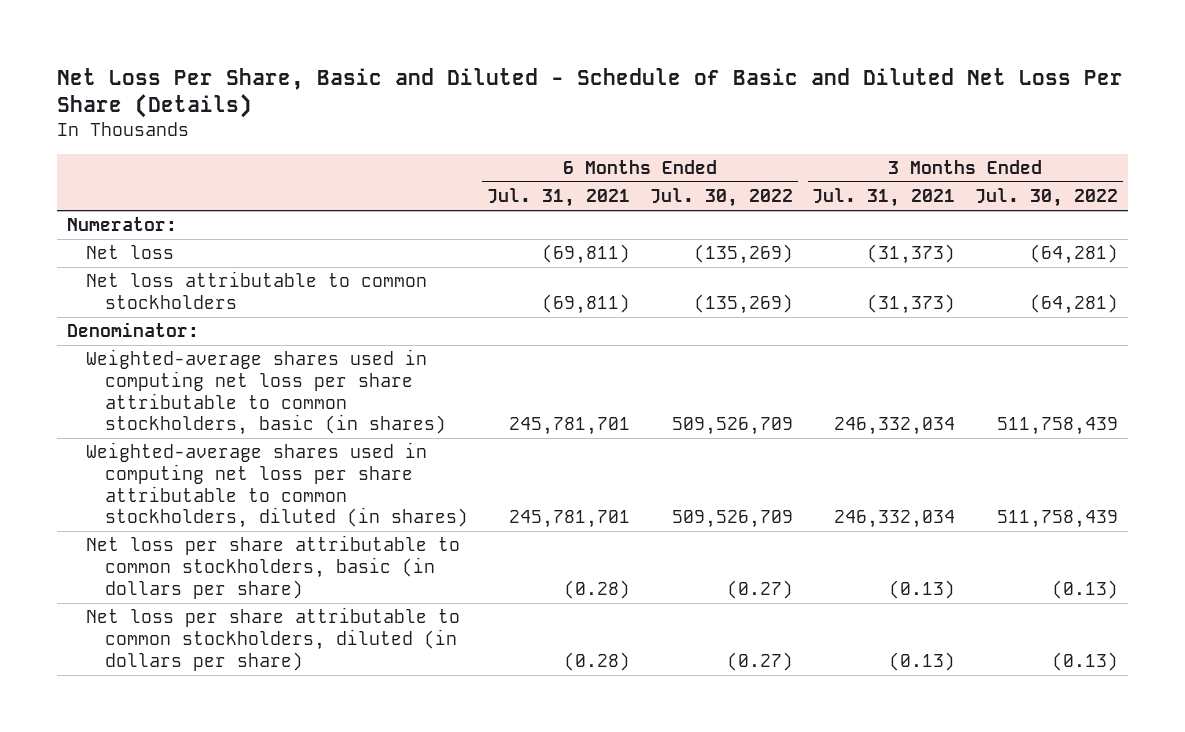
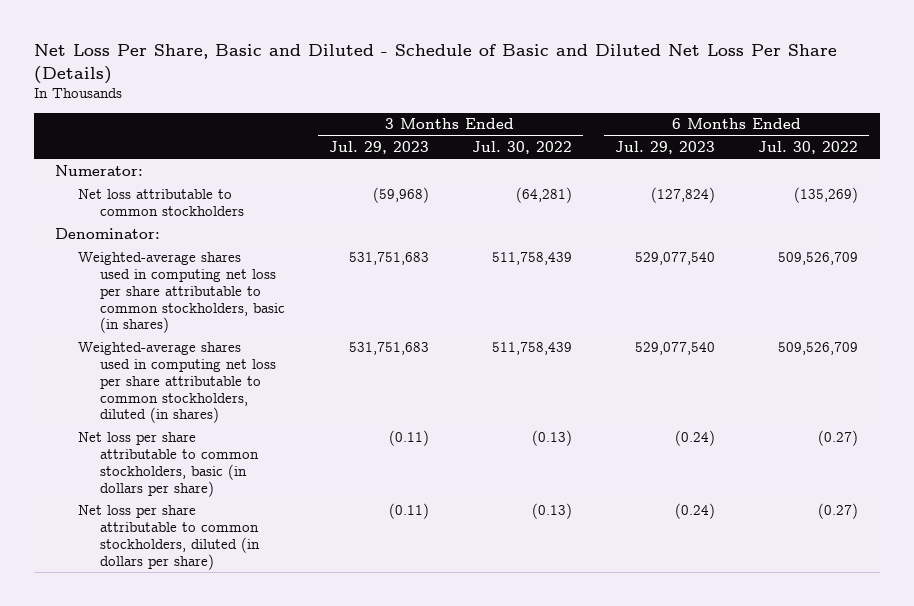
- | 6 Months Ended Jul. 31, 2021 | 6 Months Ended Jul. 30, 2022 | 3 Months Ended Jul. 31, 2021 | 3 Months Ended Jul. 30, 2022
+ | 3 Months Ended Jul. 29, 2023 | 3 Months Ended Jul. 30, 2022 | 6 Months Ended Jul. 29, 2023 | 6 Months Ended Jul. 30, 2022
- Net loss | (69,811) | (135,269) | (31,373) | (64,281)

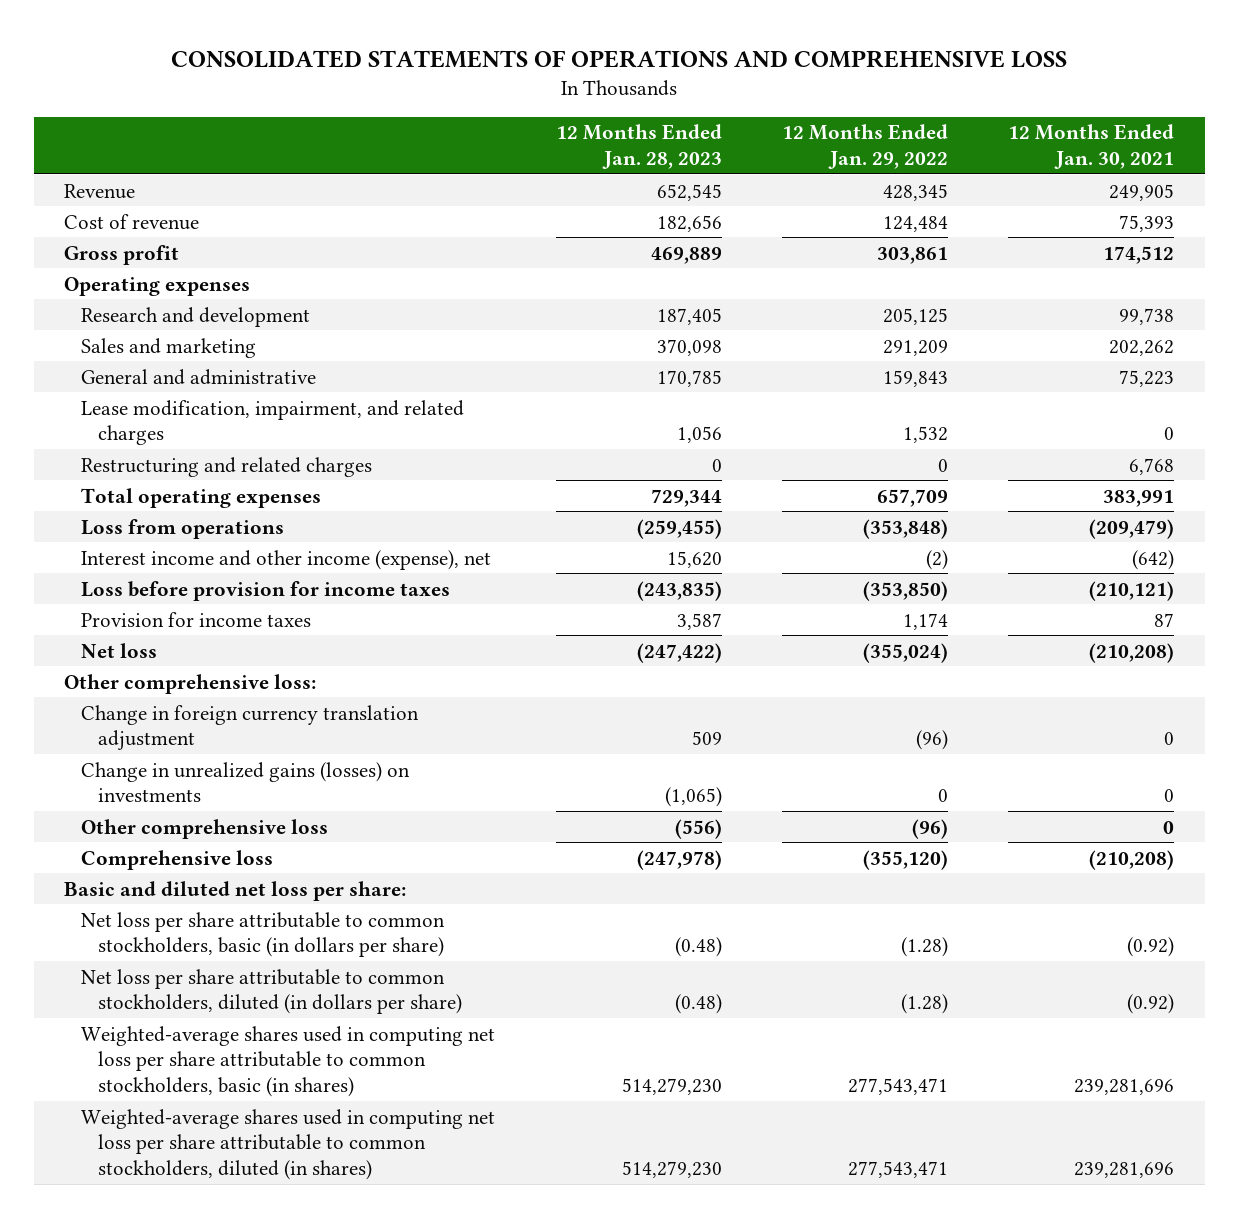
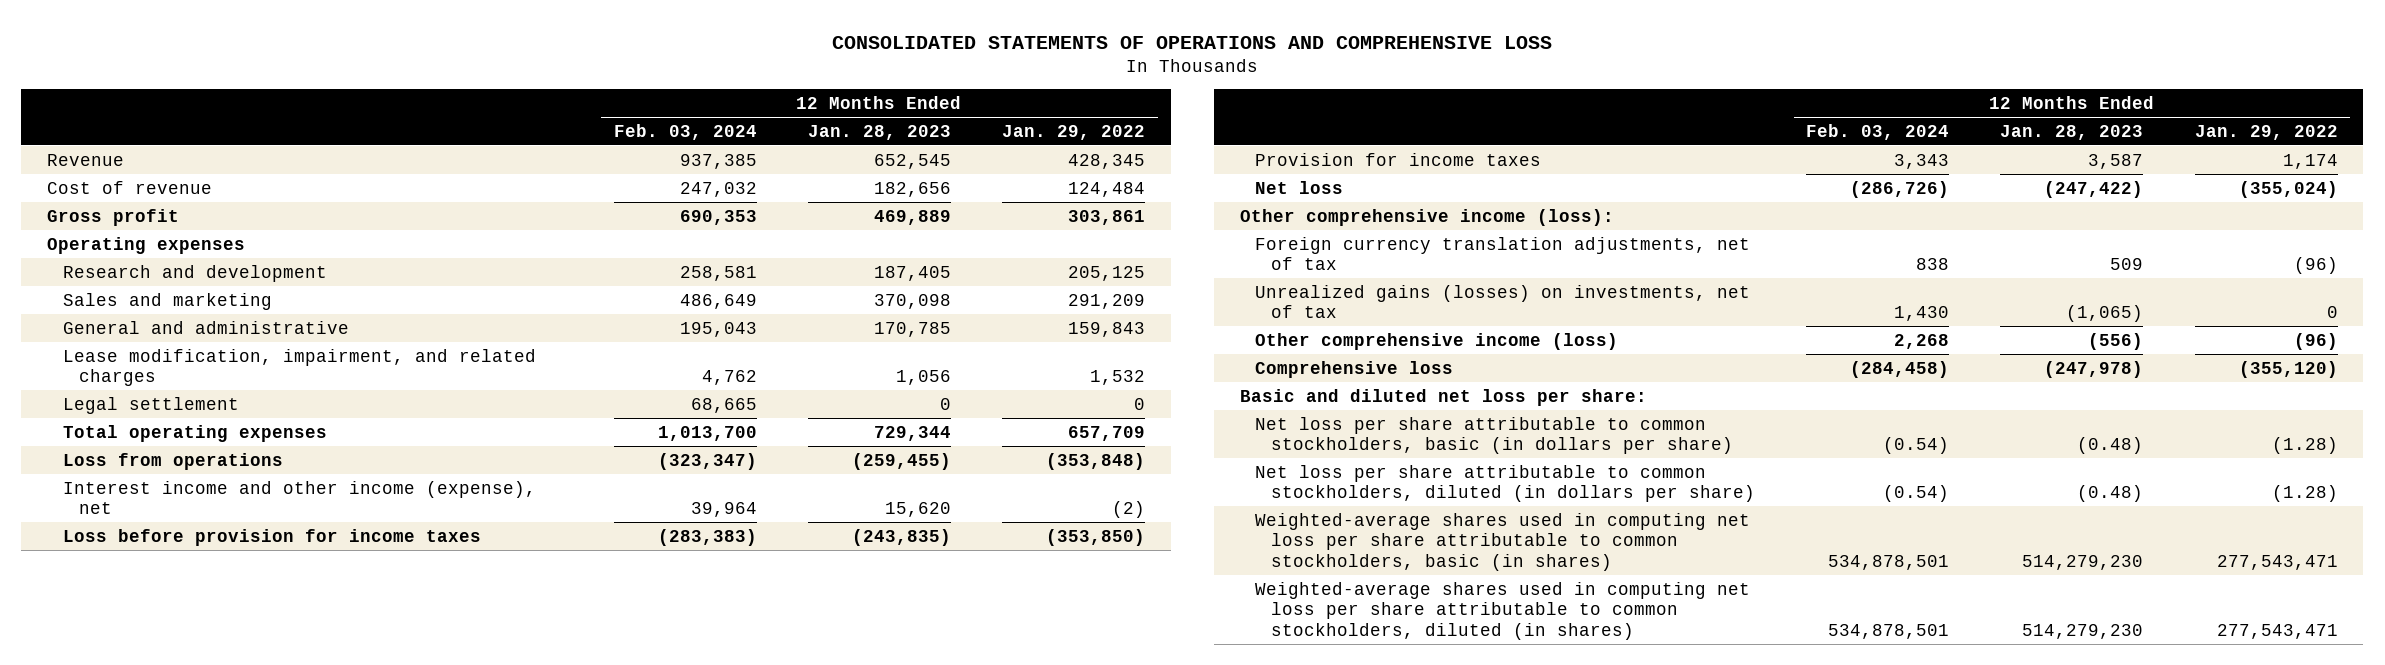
- | 12 Months Ended Jan. 28, 2023 | 12 Months Ended Jan. 29, 2022 | 12 Months Ended Jan. 30, 2021
+ | 12 Months Ended Feb. 03, 2024 | 12 Months Ended Jan. 28, 2023 | 12 Months Ended Jan. 29, 2022
- Restructuring and related charges | 0 | 0 | 6,768
+ Legal settlement | 68,665 | 0 | 0
- Other comprehensive loss:
- Change in foreign currency translation adjustment | 509 | (96) | 0
- Change in unrealized gains (losses) on investments | (1,065) | 0 | 0
- Other comprehensive loss | (556) | (96) | 0
+ Other comprehensive income (loss):
+ Foreign currency translation adjustments, net of tax | 838 | 509 | (96)
+ Unrealized gains (losses) on investments, net of tax | 1,430 | (1,065) | 0
+ Other comprehensive income (loss) | 2,268 | (556) | (96)

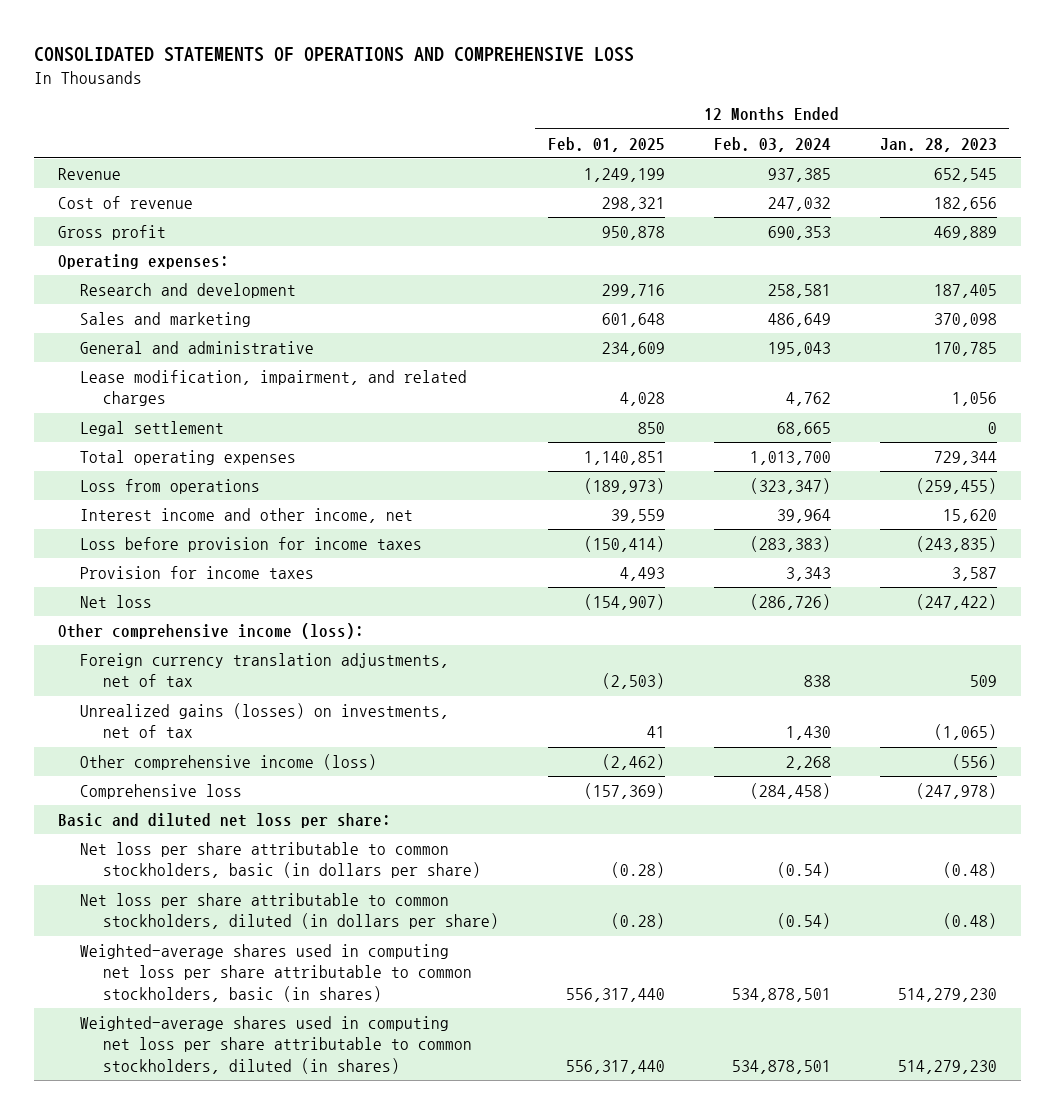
- | 12 Months Ended Feb. 03, 2024 | 12 Months Ended Jan. 28, 2023 | 12 Months Ended Jan. 29, 2022
+ | 12 Months Ended Feb. 01, 2025 | 12 Months Ended Feb. 03, 2024 | 12 Months Ended Jan. 28, 2023
- Operating expenses
+ Operating expenses:
- Interest income and other income (expense), net | 39,964 | 15,620 | (2)
+ Interest income and other income, net | 39,559 | 39,964 | 15,620

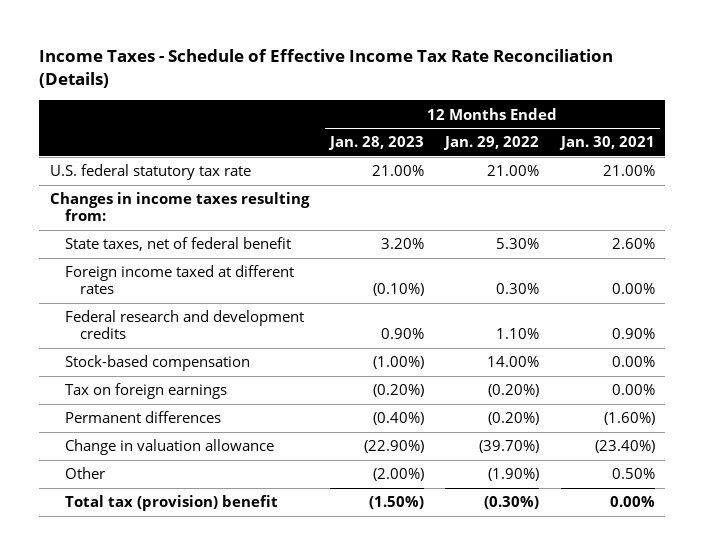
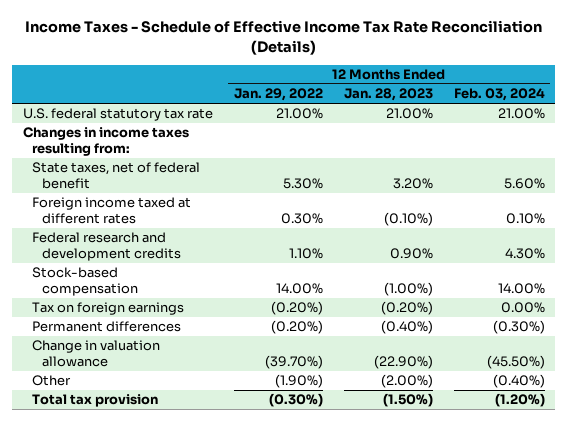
- | 12 Months Ended Jan. 28, 2023 | 12 Months Ended Jan. 29, 2022 | 12 Months Ended Jan. 30, 2021
+ | 12 Months Ended Jan. 29, 2022 | 12 Months Ended Jan. 28, 2023 | 12 Months Ended Feb. 03, 2024
- Total tax (provision) benefit | (1.50%) | (0.30%) | 0.00%
+ Total tax provision | (0.30%) | (1.50%) | (1.20%)

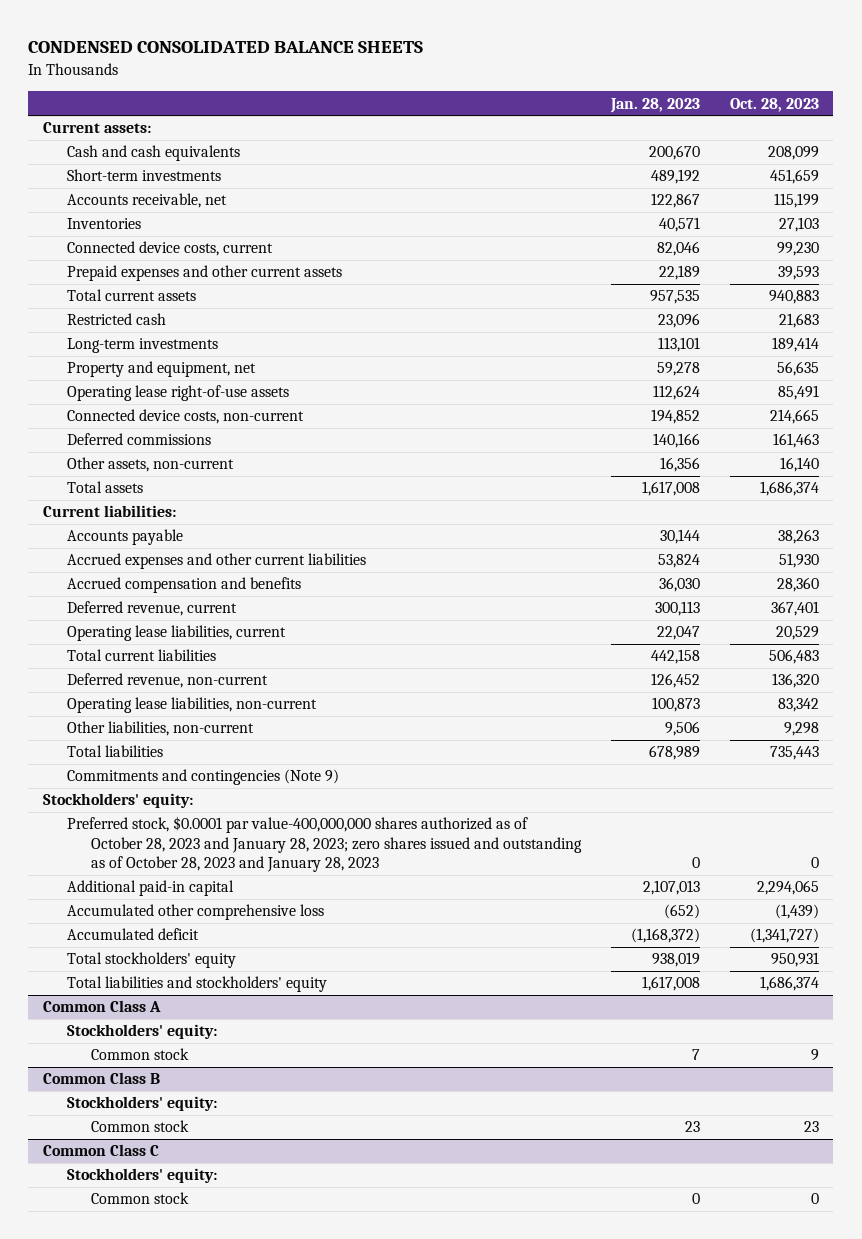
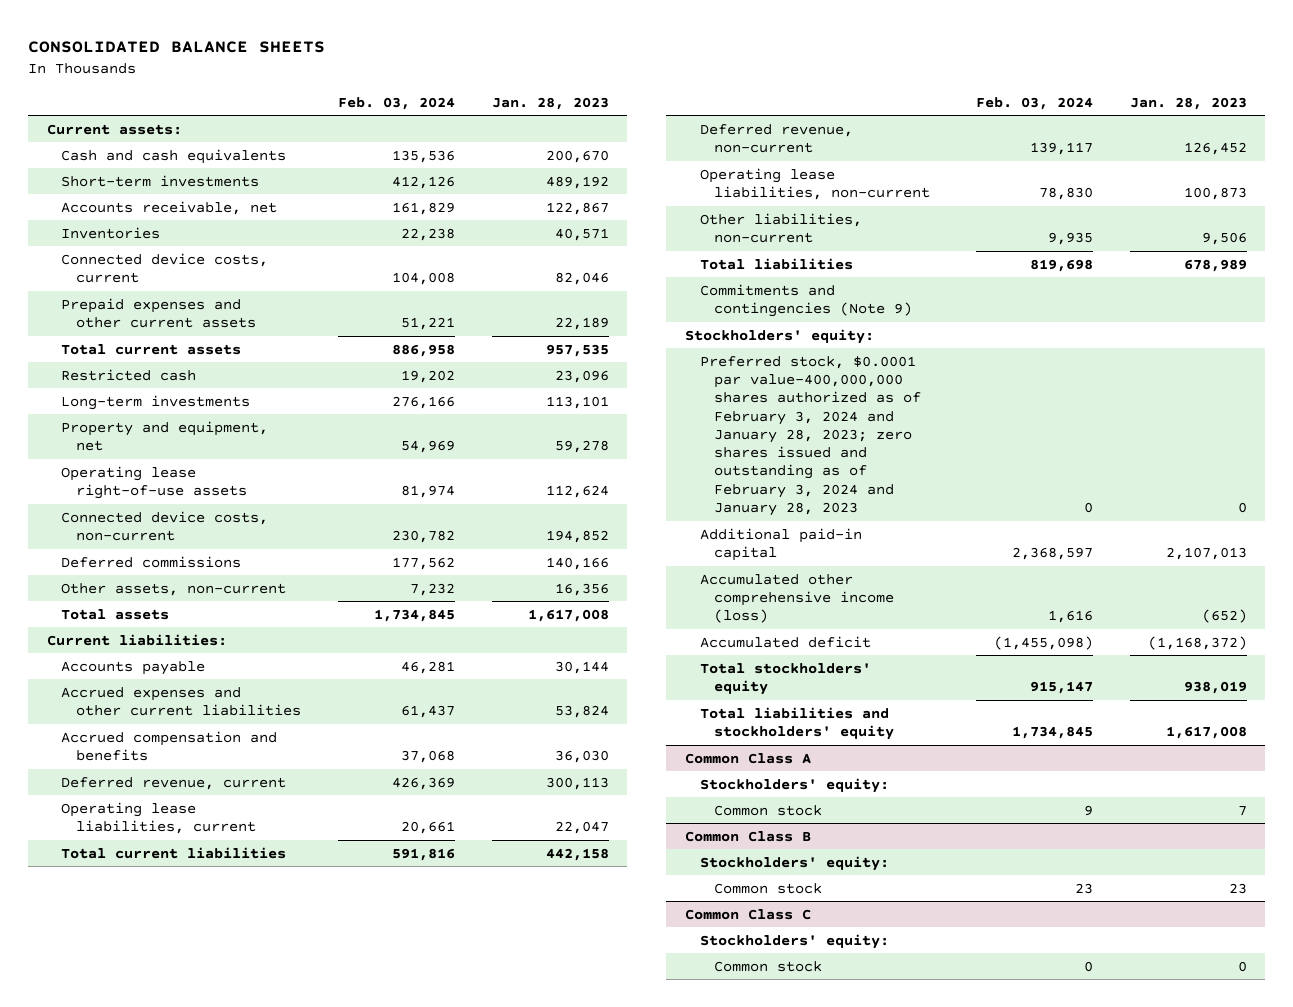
- CONDENSED CONSOLIDATED BALANCE SHEETS
+ CONSOLIDATED BALANCE SHEETS
- | Jan. 28, 2023 | Oct. 28, 2023
+ | Feb. 03, 2024 | Jan. 28, 2023
- Preferred stock, $0.0001 par value-400,000,000 shares authorized as of October 28, 2023 and January 28, 2023; zero shares issued and outstanding as of October 28, 2023 and January 28, 2023 | 0 | 0
+ Preferred stock, $0.0001 par value-400,000,000 shares authorized as of February 3, 2024 and January 28, 2023; zero shares issued and outstanding as of February 3, 2024 and January 28, 2023 | 0 | 0
- Accumulated other comprehensive loss | (652) | (1,439)
+ Accumulated other comprehensive income (loss) | 1,616 | (652)

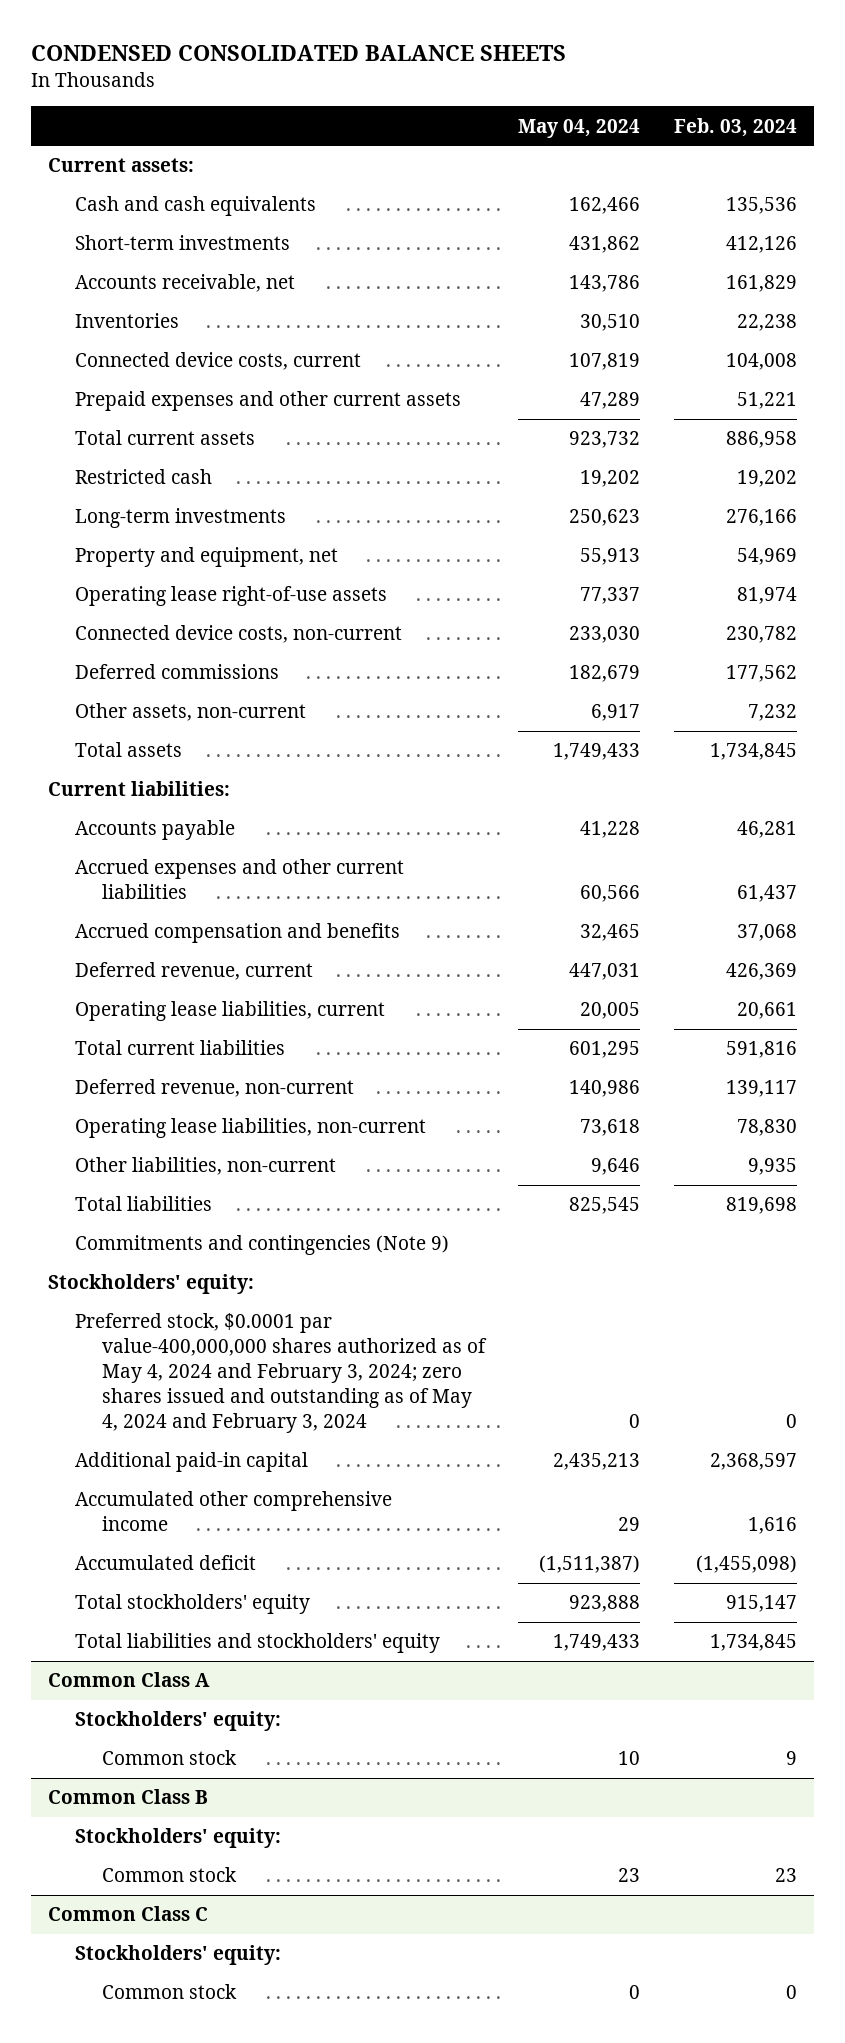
- CONSOLIDATED BALANCE SHEETS
+ CONDENSED CONSOLIDATED BALANCE SHEETS
- | Feb. 03, 2024 | Jan. 28, 2023
+ | May 04, 2024 | Feb. 03, 2024
- Preferred stock, $0.0001 par value-400,000,000 shares authorized as of February 3, 2024 and January 28, 2023; zero shares issued and outstanding as of February 3, 2024 and January 28, 2023 | 0 | 0
+ Preferred stock, $0.0001 par value-400,000,000 shares authorized as of May 4, 2024 and February 3, 2024; zero shares issued and outstanding as of May 4, 2024 and February 3, 2024 | 0 | 0
- Accumulated other comprehensive income (loss) | 1,616 | (652)
+ Accumulated other comprehensive income | 29 | 1,616

